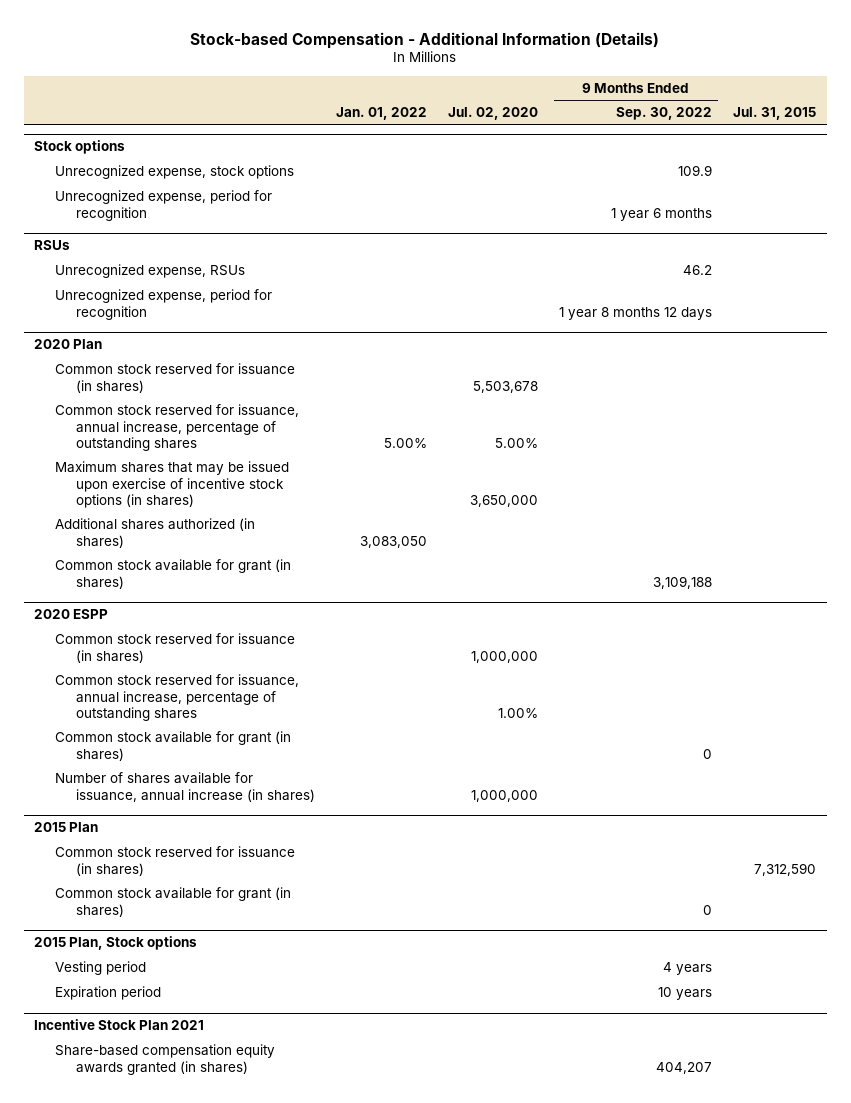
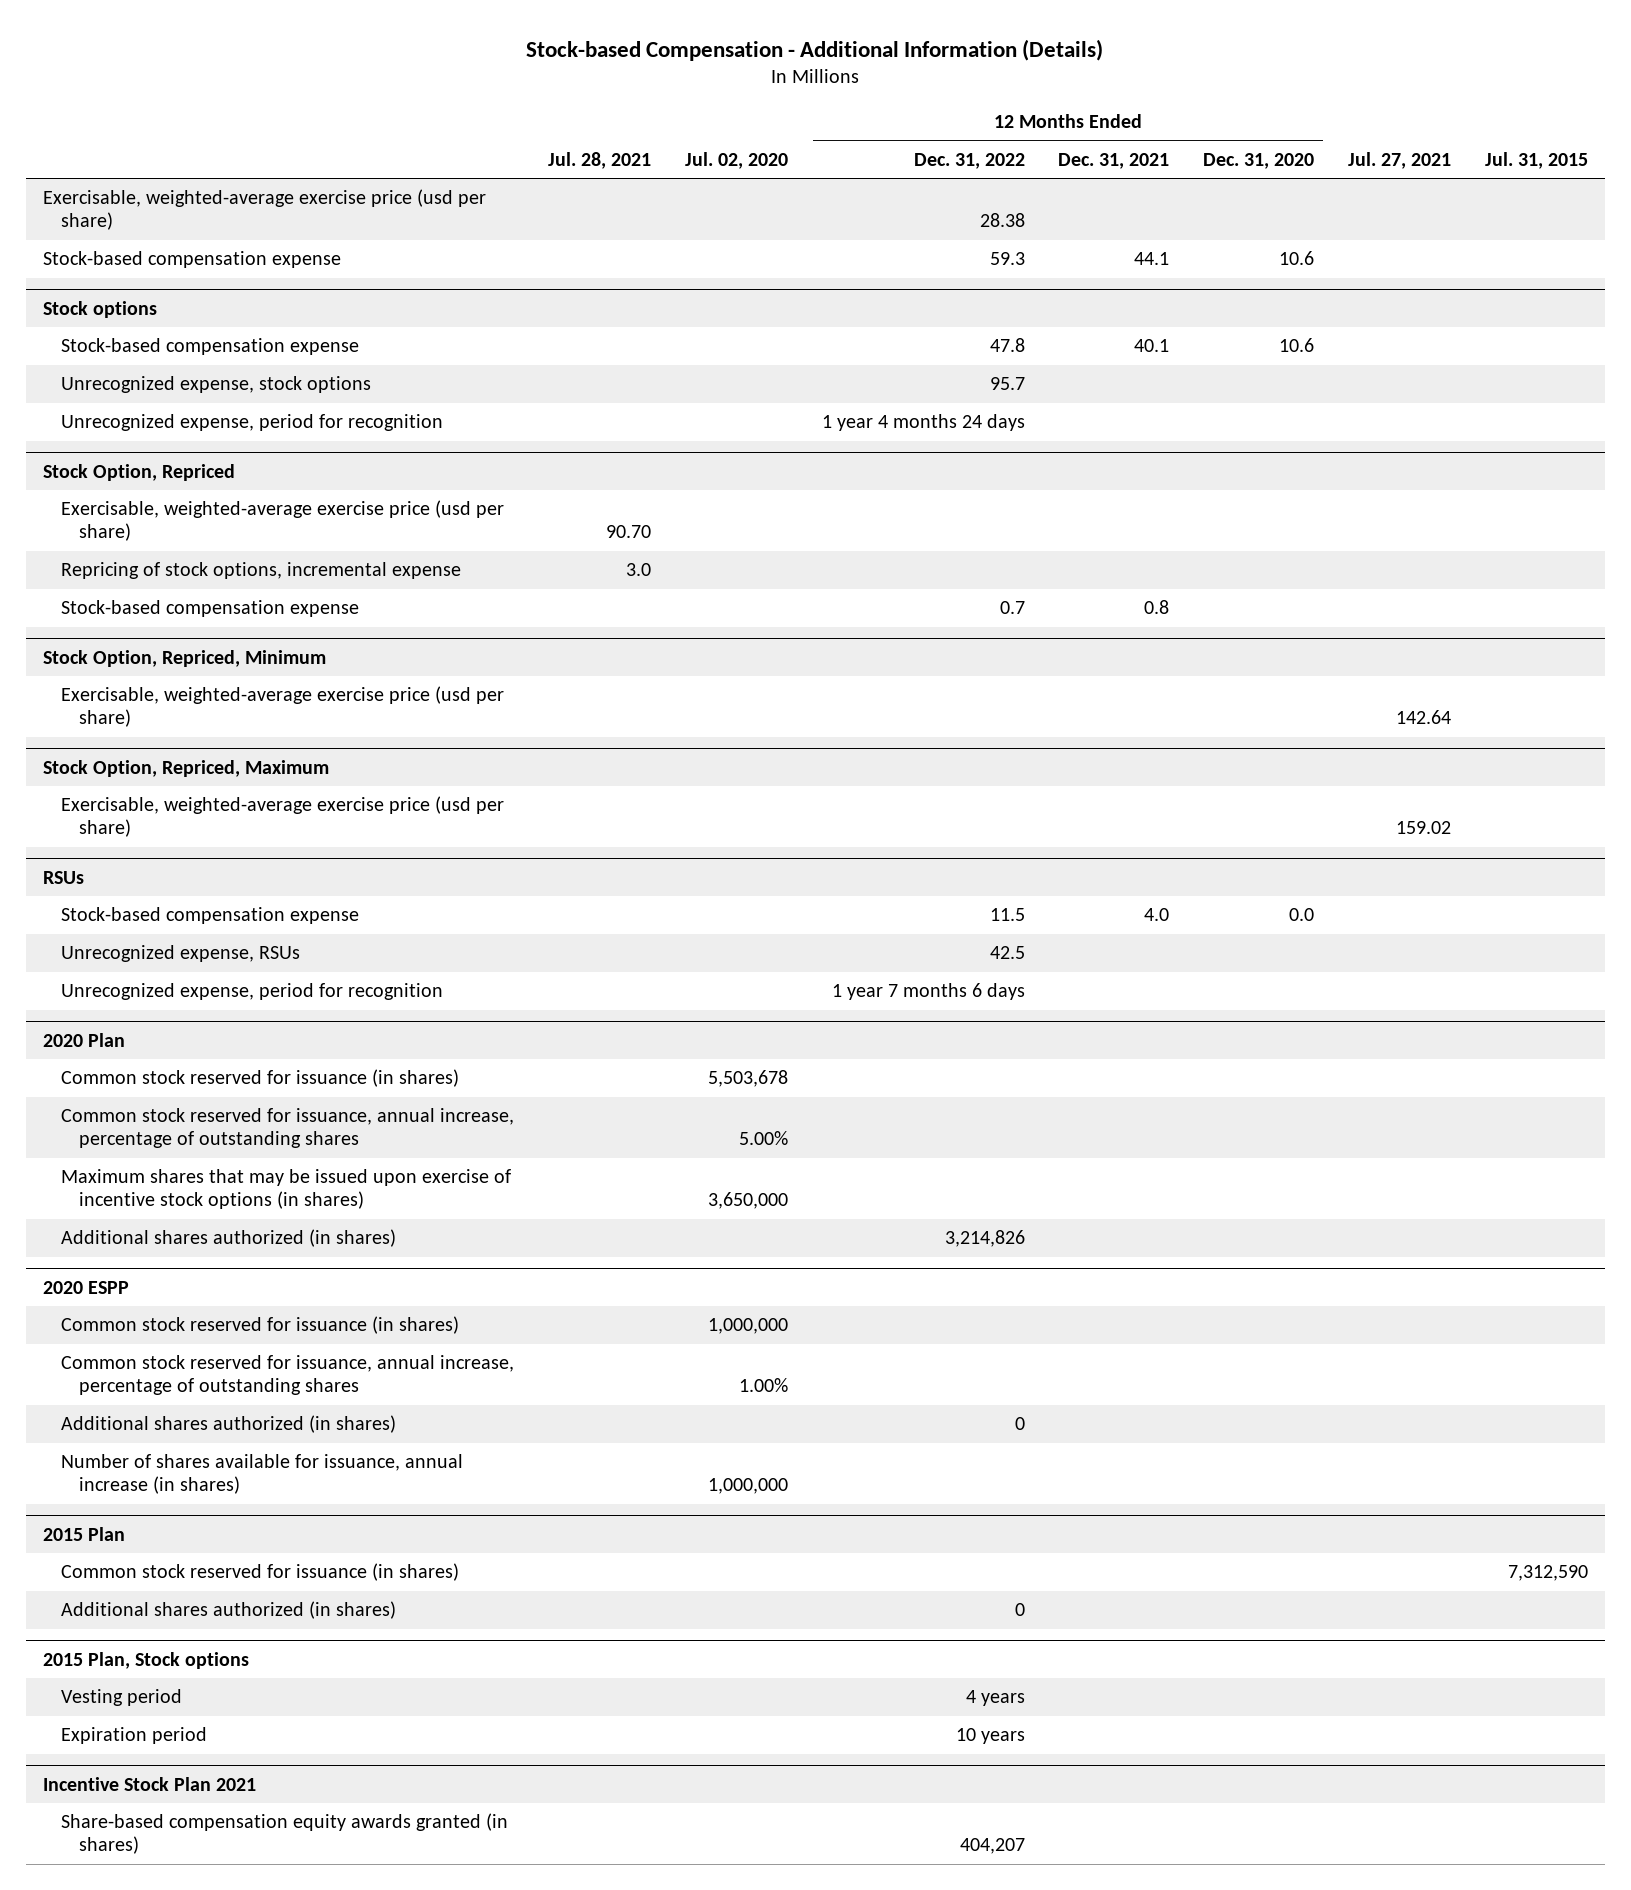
- | Jan. 01, 2022 | Jul. 02, 2020 | 9 Months Ended Sep. 30, 2022 | Jul. 31, 2015
+ | Jul. 28, 2021 | Jul. 02, 2020 | 12 Months Ended Dec. 31, 2022 | 12 Months Ended Dec. 31, 2021 | 12 Months Ended Dec. 31, 2020 | Jul. 27, 2021 | Jul. 31, 2015
+ Exercisable, weighted-average exercise price (usd per share) | | | 28.38 | | | |
+ Stock-based compensation expense | | | 59.3 | 44.1 | 10.6 | |
@ Stock options
+ Stock-based compensation expense | | | 47.8 | 40.1 | 10.6 | |
+ Stock Option, Repriced
+ Exercisable, weighted-average exercise price (usd per share) | 90.70 | | | | | |
+ Repricing of stock options, incremental expense | 3.0 | | | | | |
+ Stock-based compensation expense | | | 0.7 | 0.8 | | |
+ Stock Option, Repriced, Minimum
+ Exercisable, weighted-average exercise price (usd per share) | | | | | | 142.64 |
+ Stock Option, Repriced, Maximum
+ Exercisable, weighted-average exercise price (usd per share) | | | | | | 159.02 |
@ RSUs
+ Stock-based compensation expense | | | 11.5 | 4.0 | 0.0 | |
@ 2020 Plan
- Common stock available for grant (in shares) | | | 3,109,188 |
@ 2020 ESPP
- Common stock available for grant (in shares) | | | 0 |
+ Additional shares authorized (in shares) | | | 0 | | | |
@ 2015 Plan
- Common stock available for grant (in shares) | | | 0 |
+ Additional shares authorized (in shares) | | | 0 | | | |

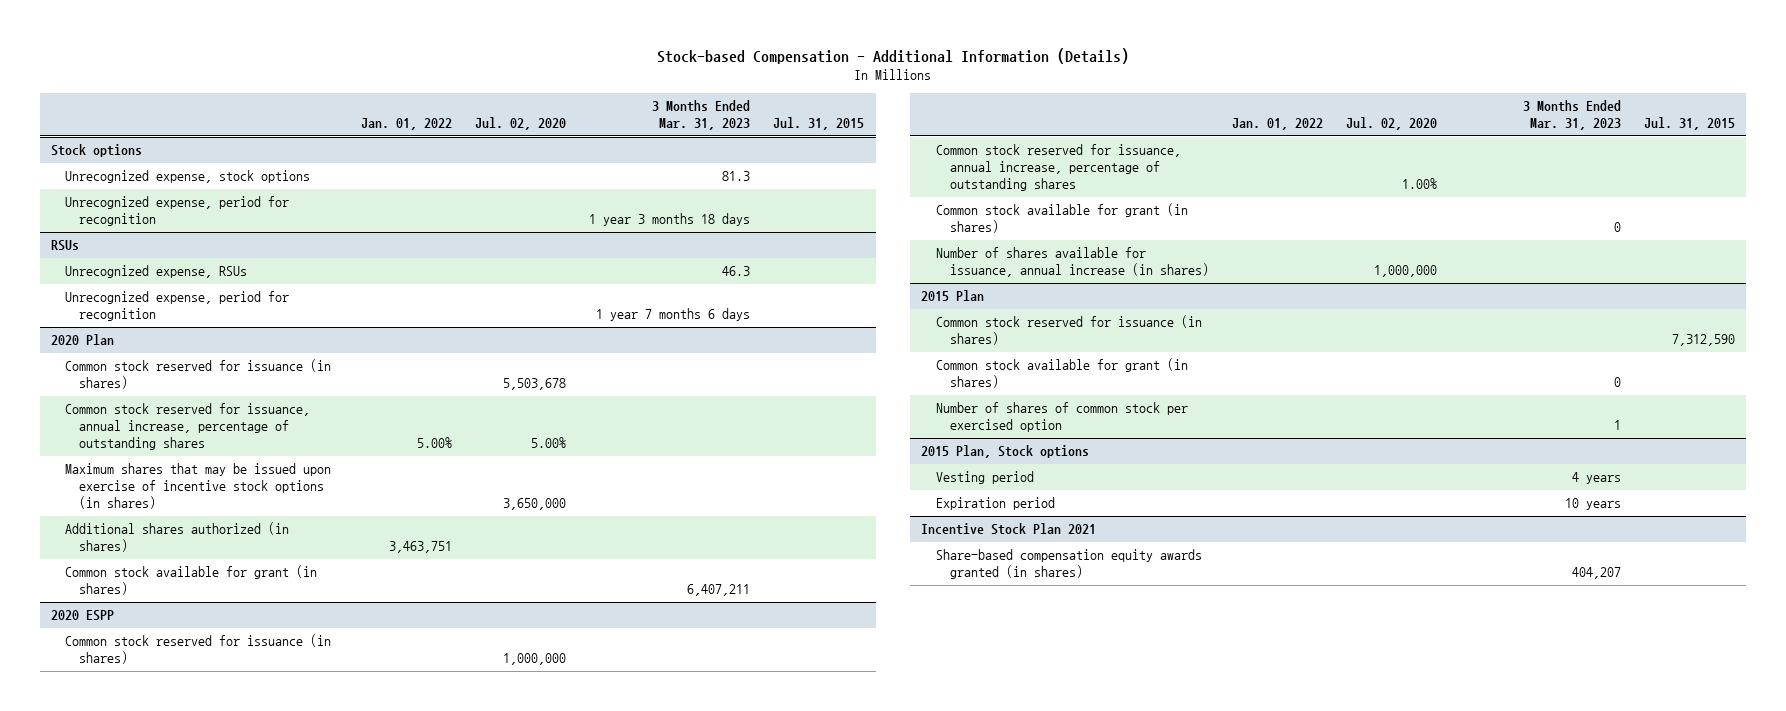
- | Jul. 28, 2021 | Jul. 02, 2020 | 12 Months Ended Dec. 31, 2022 | 12 Months Ended Dec. 31, 2021 | 12 Months Ended Dec. 31, 2020 | Jul. 27, 2021 | Jul. 31, 2015
+ | Jan. 01, 2022 | Jul. 02, 2020 | 3 Months Ended Mar. 31, 2023 | Jul. 31, 2015
- Exercisable, weighted-average exercise price (usd per share) | | | 28.38 | | | |
- Stock-based compensation expense | | | 59.3 | 44.1 | 10.6 | |
@ Stock options
- Stock-based compensation expense | | | 47.8 | 40.1 | 10.6 | |
- Stock Option, Repriced
- Exercisable, weighted-average exercise price (usd per share) | 90.70 | | | | | |
- Repricing of stock options, incremental expense | 3.0 | | | | | |
- Stock-based compensation expense | | | 0.7 | 0.8 | | |
- Stock Option, Repriced, Minimum
- Exercisable, weighted-average exercise price (usd per share) | | | | | | 142.64 |
- Stock Option, Repriced, Maximum
- Exercisable, weighted-average exercise price (usd per share) | | | | | | 159.02 |
@ RSUs
- Stock-based compensation expense | | | 11.5 | 4.0 | 0.0 | |
@ 2020 Plan
+ Common stock available for grant (in shares) | | | 6,407,211 |
@ 2020 ESPP
- Additional shares authorized (in shares) | | | 0 | | | |
+ Common stock available for grant (in shares) | | | 0 |
@ 2015 Plan
- Additional shares authorized (in shares) | | | 0 | | | |
+ Common stock available for grant (in shares) | | | 0 |
+ Number of shares of common stock per exercised option | | | 1 |

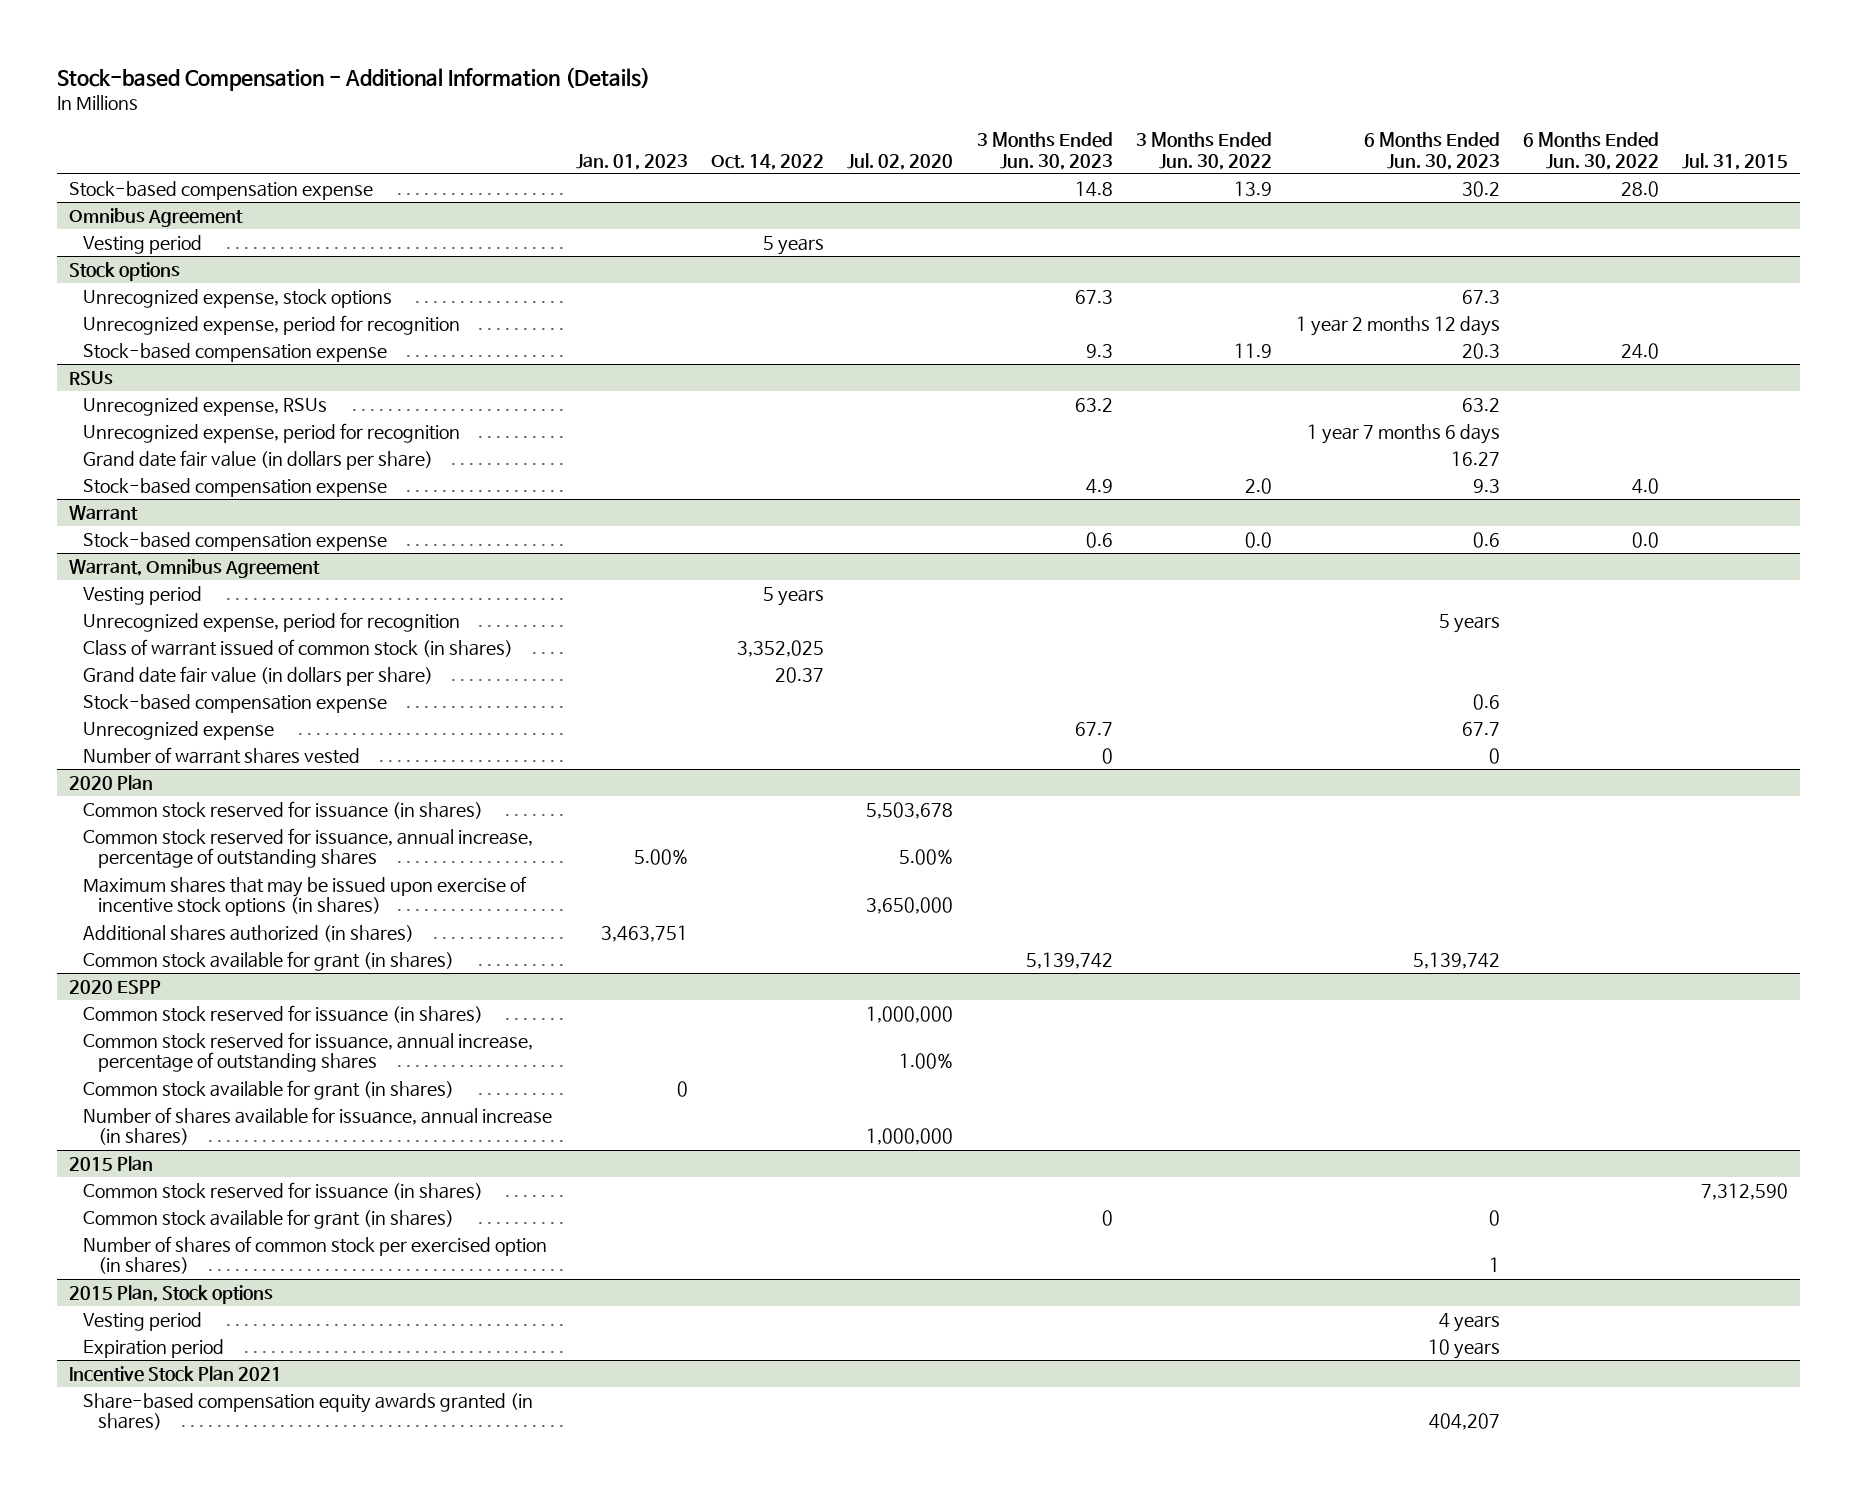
- | Jan. 01, 2022 | Jul. 02, 2020 | 3 Months Ended Mar. 31, 2023 | Jul. 31, 2015
+ | Jan. 01, 2023 | Oct. 14, 2022 | Jul. 02, 2020 | 3 Months Ended Jun. 30, 2023 | 3 Months Ended Jun. 30, 2022 | 6 Months Ended Jun. 30, 2023 | 6 Months Ended Jun. 30, 2022 | Jul. 31, 2015
+ Stock-based compensation expense | | | | 14.8 | 13.9 | 30.2 | 28.0 |
+ Omnibus Agreement
+ Vesting period | | 5 years | | | | | |
@ Stock options
+ Stock-based compensation expense | | | | 9.3 | 11.9 | 20.3 | 24.0 |
@ RSUs
+ Grand date fair value (in dollars per share) | | | | | | 16.27 | |
+ Stock-based compensation expense | | | | 4.9 | 2.0 | 9.3 | 4.0 |
+ Warrant
+ Stock-based compensation expense | | | | 0.6 | 0.0 | 0.6 | 0.0 |
+ Warrant, Omnibus Agreement
+ Vesting period | | 5 years | | | | | |
+ Unrecognized expense, period for recognition | | | | | | 5 years | |
+ Class of warrant issued of common stock (in shares) | | 3,352,025 | | | | | |
+ Grand date fair value (in dollars per share) | | 20.37 | | | | | |
+ Stock-based compensation expense | | | | | | 0.6 | |
+ Unrecognized expense | | | | 67.7 | | 67.7 | |
+ Number of warrant shares vested | | | | 0 | | 0 | |
@ 2015 Plan
- Number of shares of common stock per exercised option | | | 1 |
+ Number of shares of common stock per exercised option (in shares) | | | | | | 1 | |

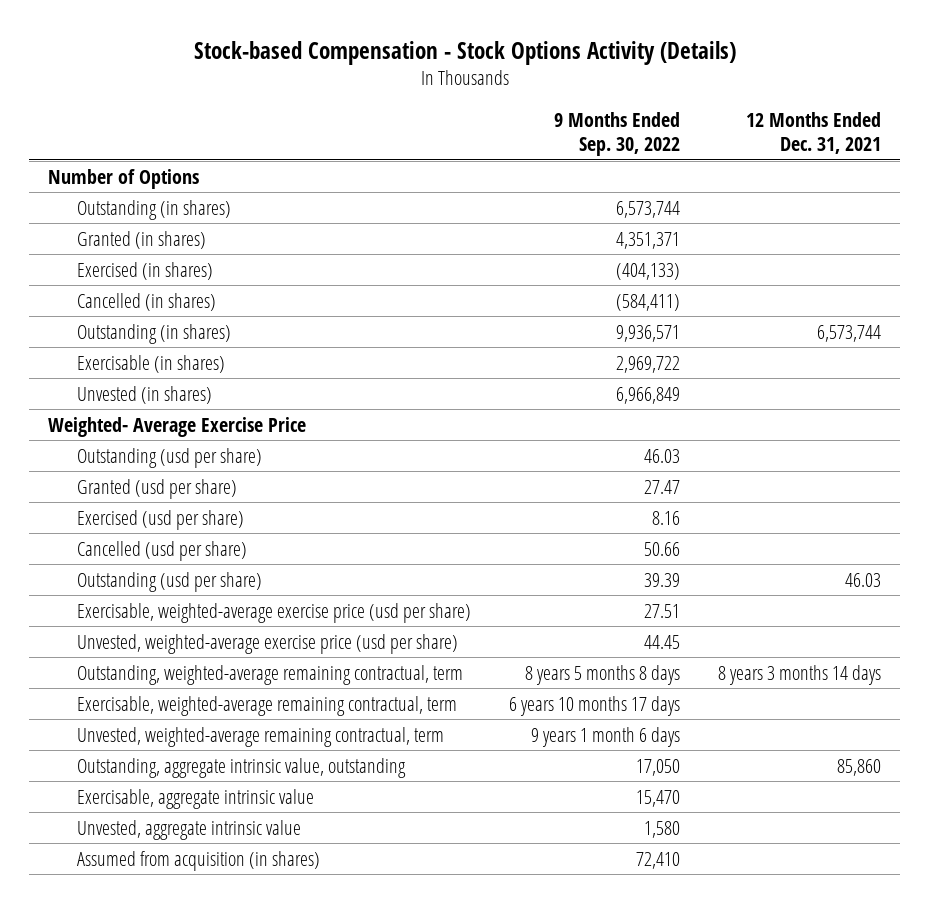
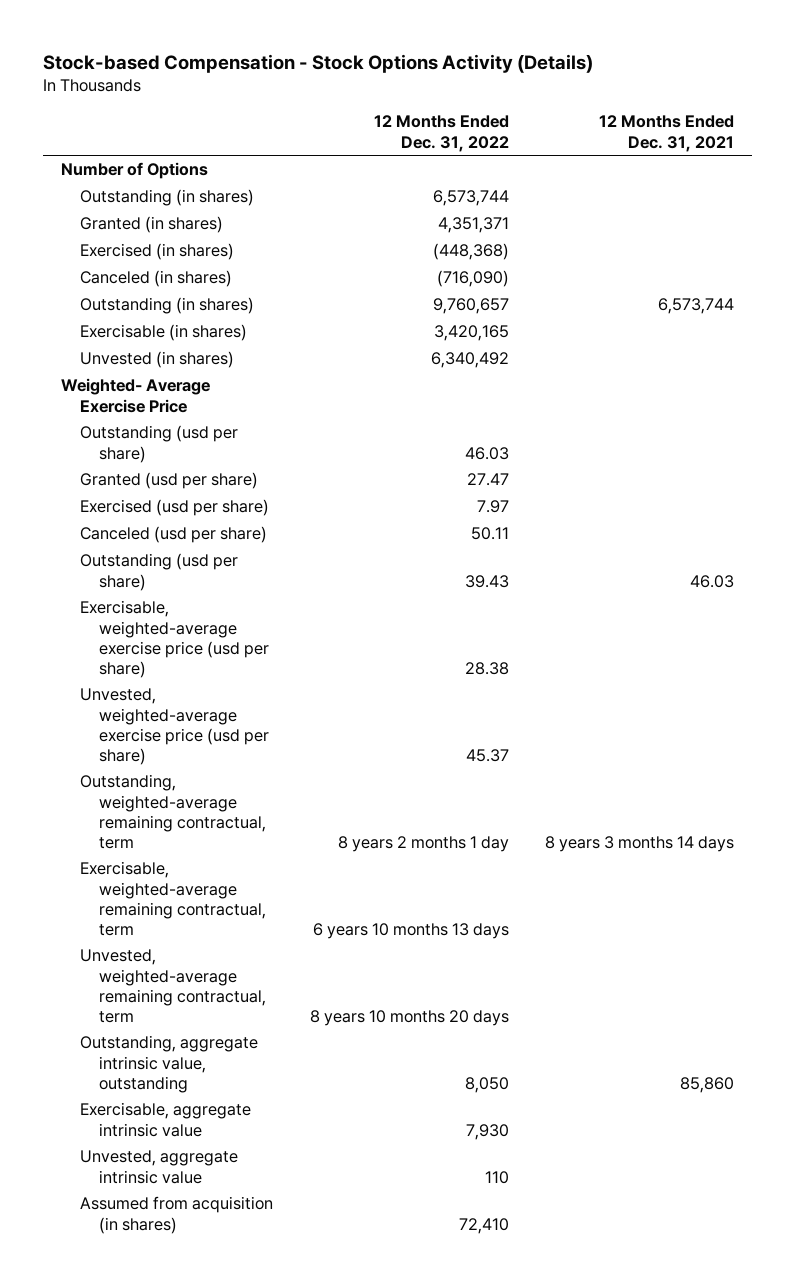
- | 9 Months Ended Sep. 30, 2022 | 12 Months Ended Dec. 31, 2021
+ | 12 Months Ended Dec. 31, 2022 | 12 Months Ended Dec. 31, 2021
- Cancelled (in shares) | (584,411) |
+ Canceled (in shares) | (716,090) |
- Cancelled (usd per share) | 50.66 |
+ Canceled (usd per share) | 50.11 |

